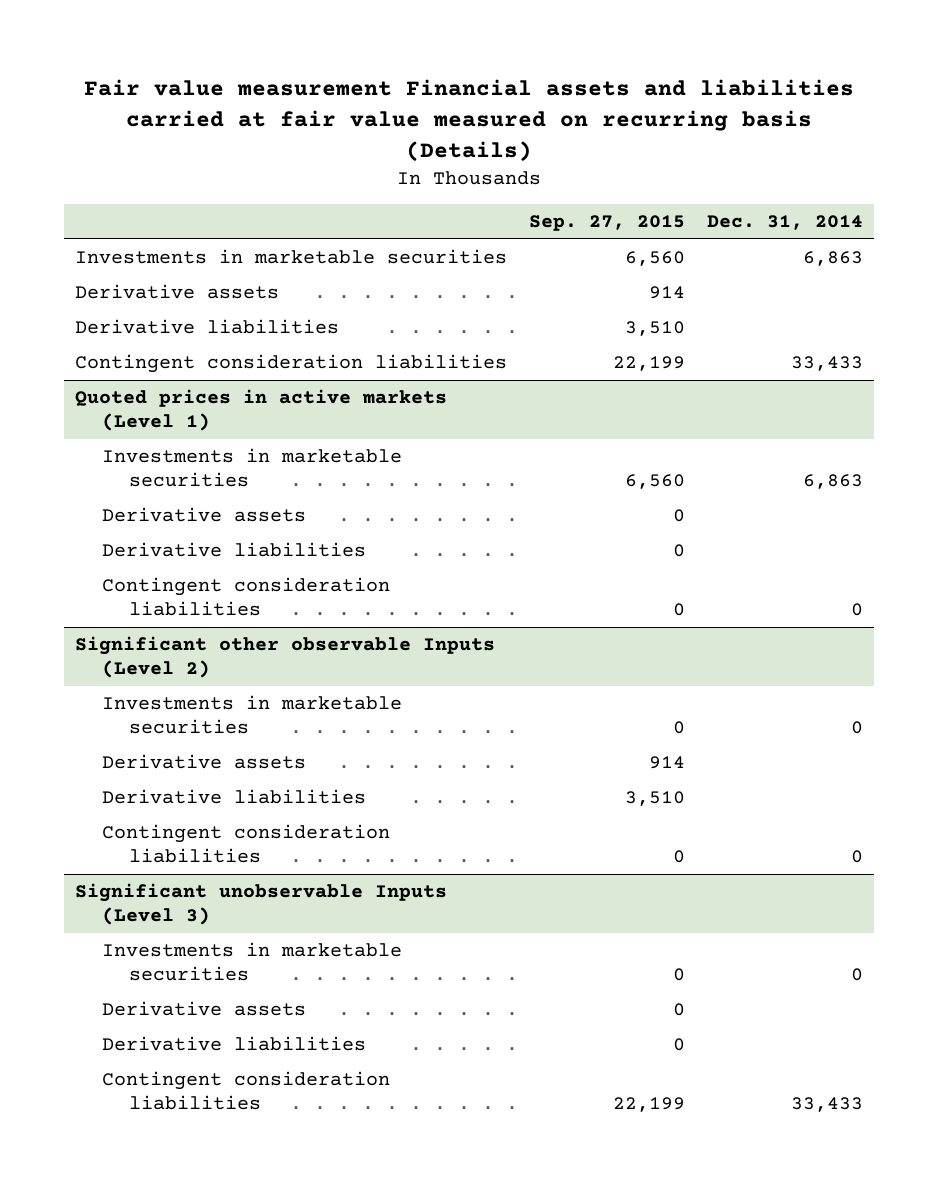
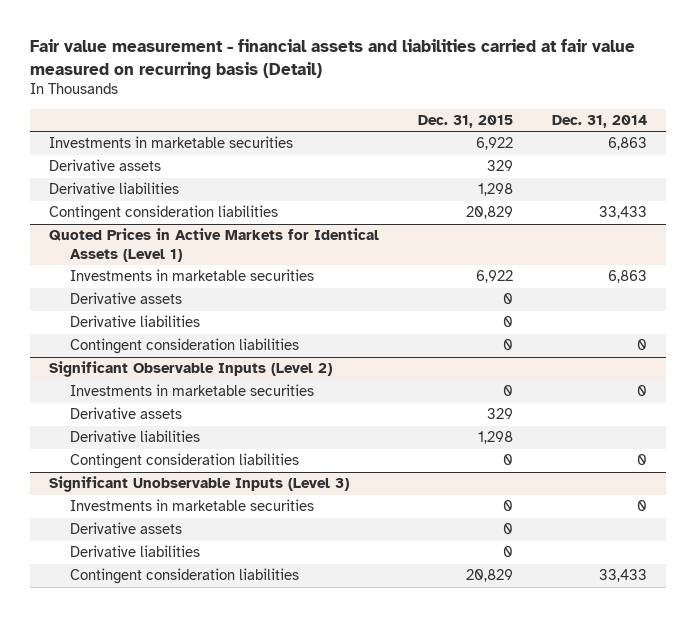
- Fair value measurement Financial assets and liabilities carried at fair value measured on recurring basis (Details)
+ Fair value measurement - financial assets and liabilities carried at fair value measured on recurring basis (Detail)
- | Sep. 27, 2015 | Dec. 31, 2014
+ | Dec. 31, 2015 | Dec. 31, 2014
- Quoted prices in active markets (Level 1)
+ Quoted Prices in Active Markets for Identical Assets (Level 1)
- Significant other observable Inputs (Level 2)
+ Significant Observable Inputs (Level 2)
- Significant unobservable Inputs (Level 3)
+ Significant Unobservable Inputs (Level 3)

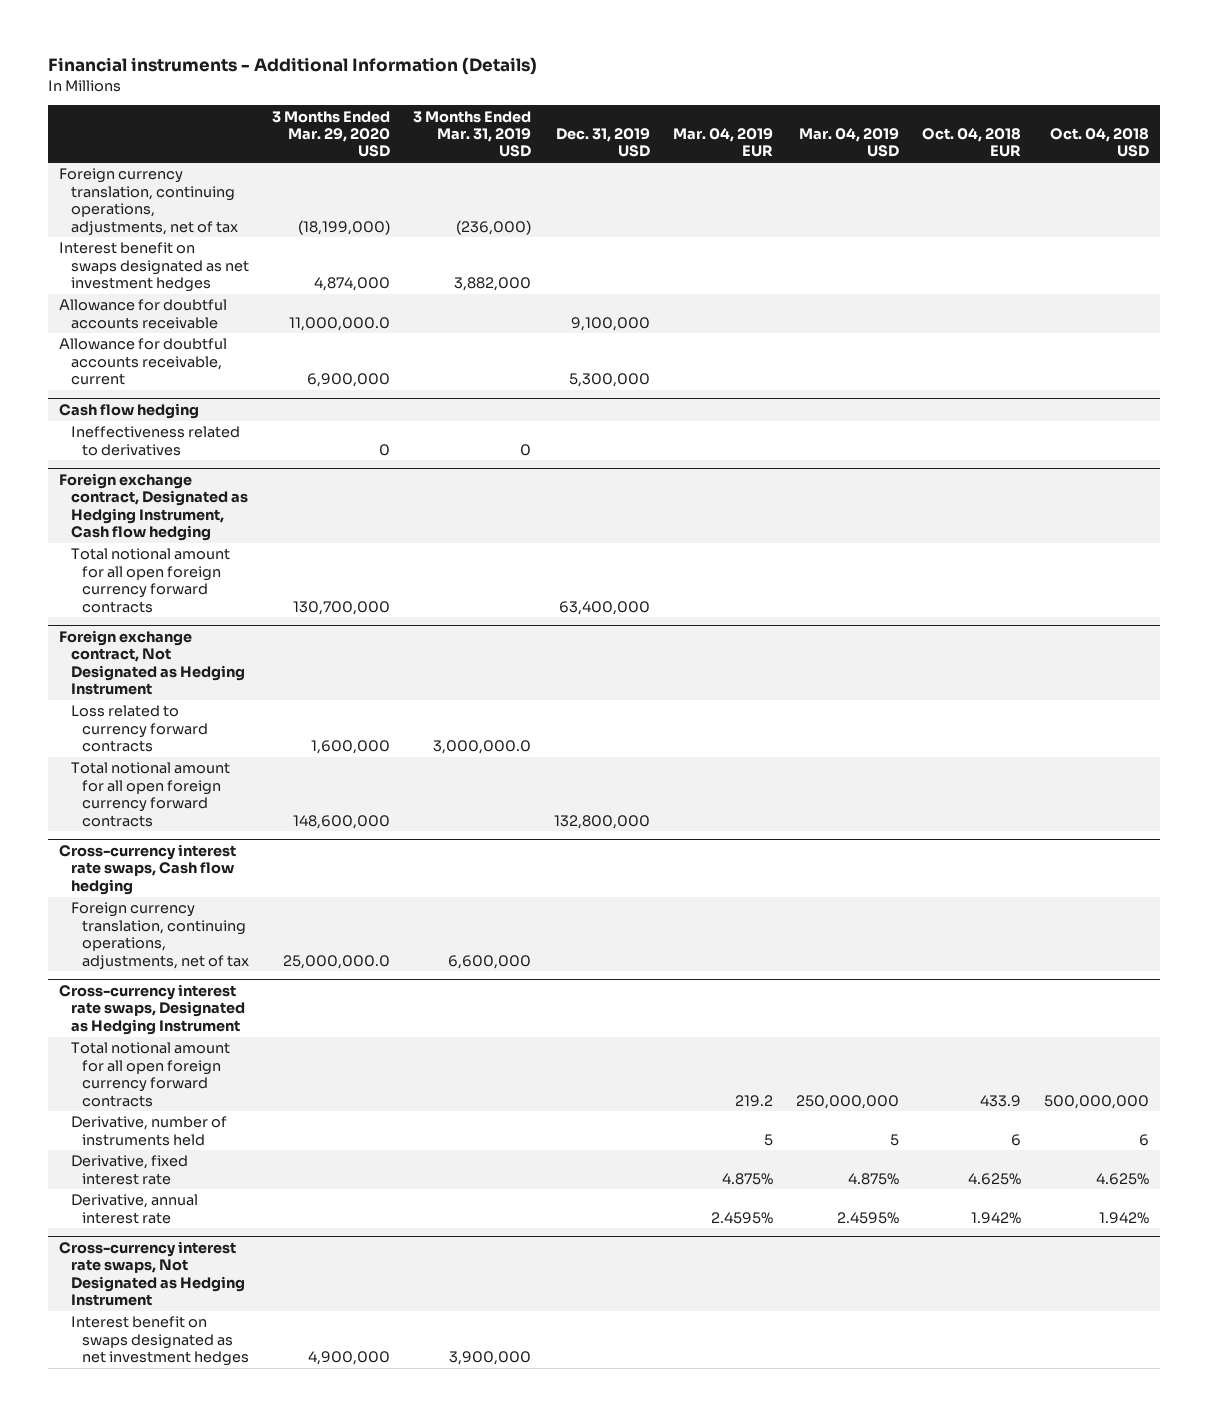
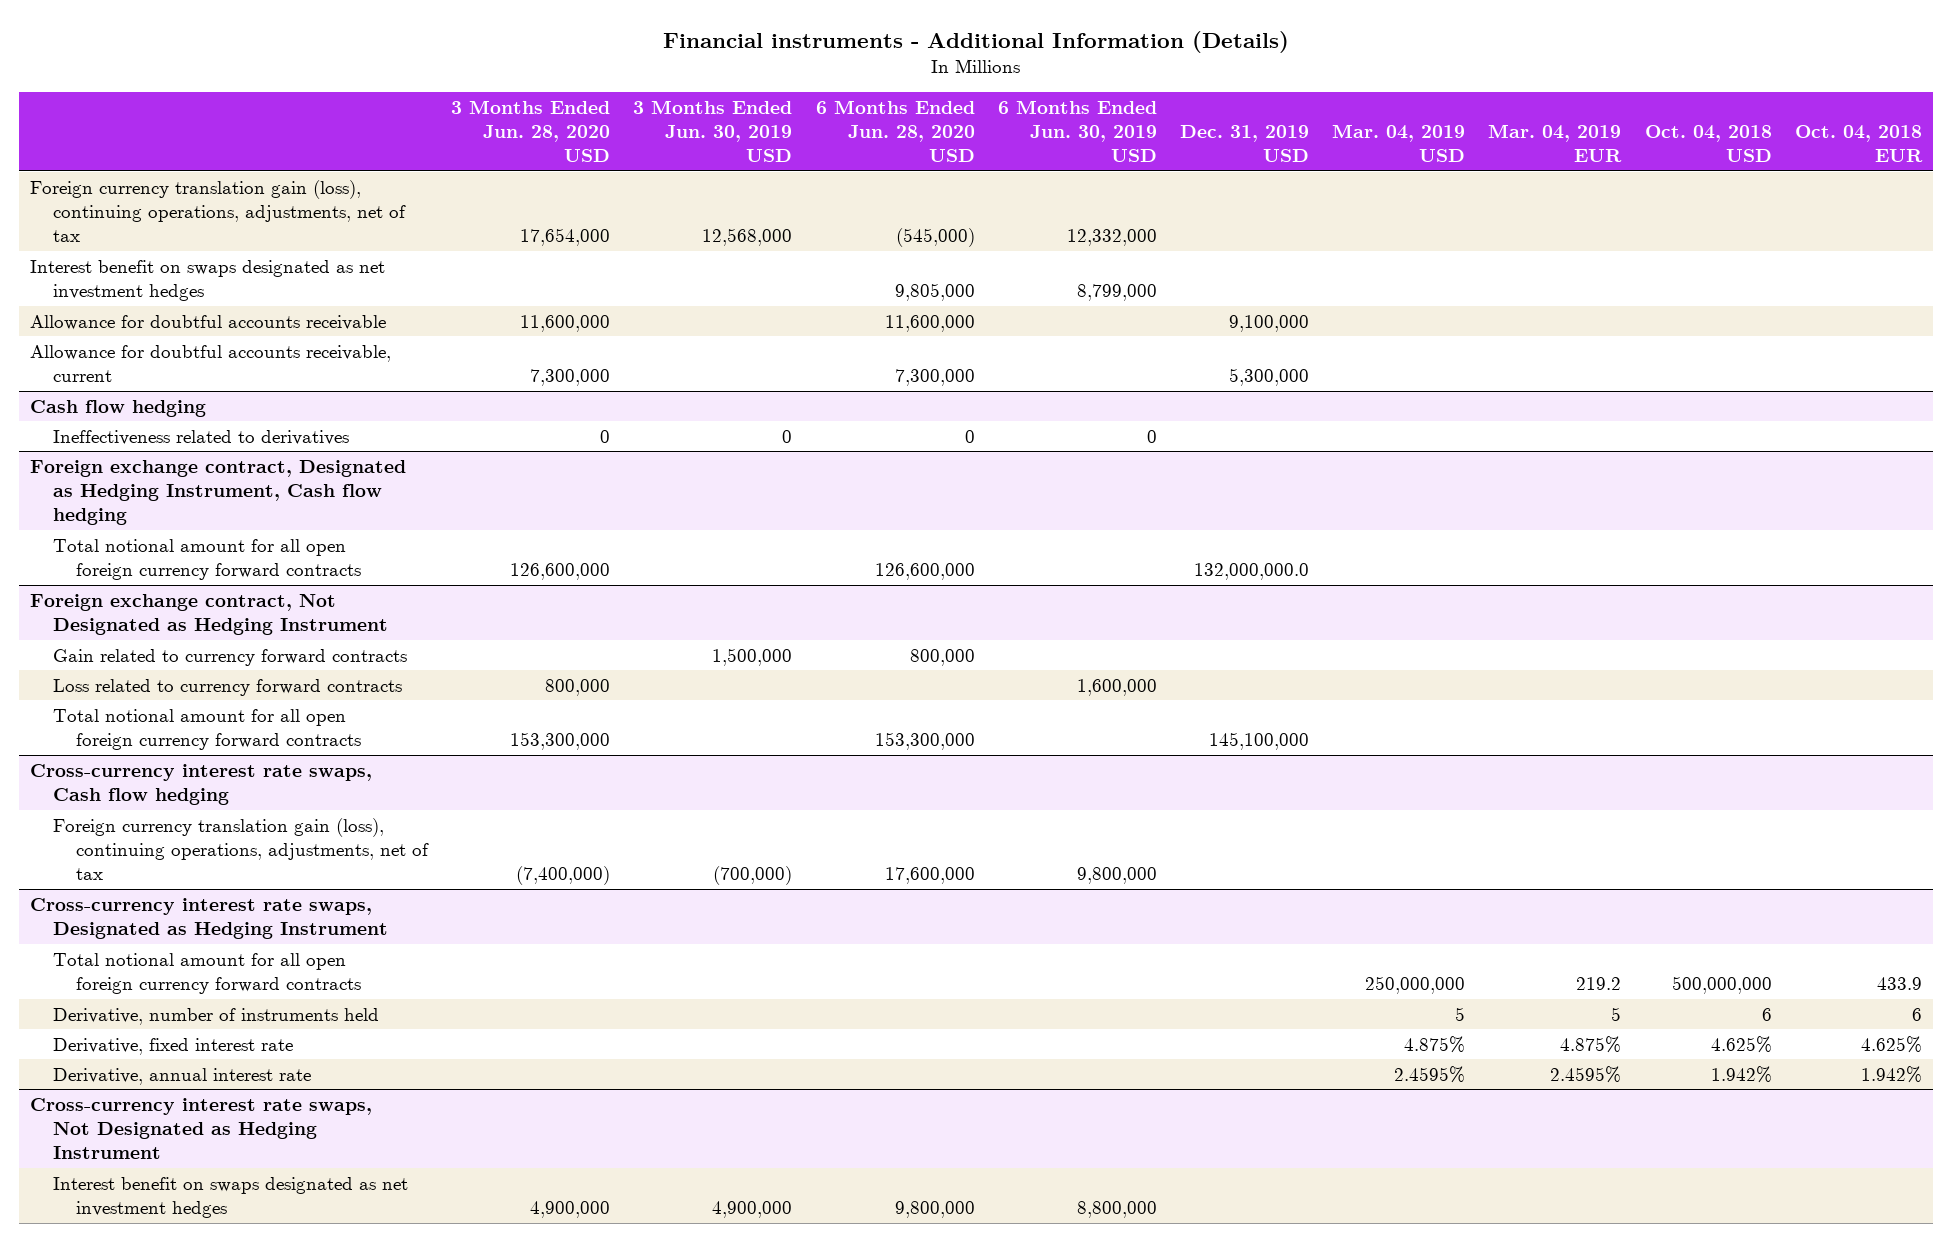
- | 3 Months Ended Mar. 29, 2020 USD | 3 Months Ended Mar. 31, 2019 USD | Dec. 31, 2019 USD | Mar. 04, 2019 EUR | Mar. 04, 2019 USD | Oct. 04, 2018 EUR | Oct. 04, 2018 USD
+ | 3 Months Ended Jun. 28, 2020 USD | 3 Months Ended Jun. 30, 2019 USD | 6 Months Ended Jun. 28, 2020 USD | 6 Months Ended Jun. 30, 2019 USD | Dec. 31, 2019 USD | Mar. 04, 2019 USD | Mar. 04, 2019 EUR | Oct. 04, 2018 USD | Oct. 04, 2018 EUR
- Foreign currency translation, continuing operations, adjustments, net of tax | (18,199,000) | (236,000) | | | | |
+ Foreign currency translation gain (loss), continuing operations, adjustments, net of tax | 17,654,000 | 12,568,000 | (545,000) | 12,332,000 | | | | |
@ Foreign exchange contract, Designated as Hedging Instrument, Cash flow hedging
- Total notional amount for all open foreign currency forward contracts | 130,700,000 | | 63,400,000 | | | |
+ Total notional amount for all open foreign currency forward contracts | 126,600,000 | | 126,600,000 | | 132,000,000.0 | | | |
@ Foreign exchange contract, Not Designated as Hedging Instrument
+ Gain related to currency forward contracts | | 1,500,000 | 800,000 | | | | | |
- Total notional amount for all open foreign currency forward contracts | 148,600,000 | | 132,800,000 | | | |
+ Total notional amount for all open foreign currency forward contracts | 153,300,000 | | 153,300,000 | | 145,100,000 | | | |
@ Cross-currency interest rate swaps, Cash flow hedging
- Foreign currency translation, continuing operations, adjustments, net of tax | 25,000,000.0 | 6,600,000 | | | | |
+ Foreign currency translation gain (loss), continuing operations, adjustments, net of tax | (7,400,000) | (700,000) | 17,600,000 | 9,800,000 | | | | |

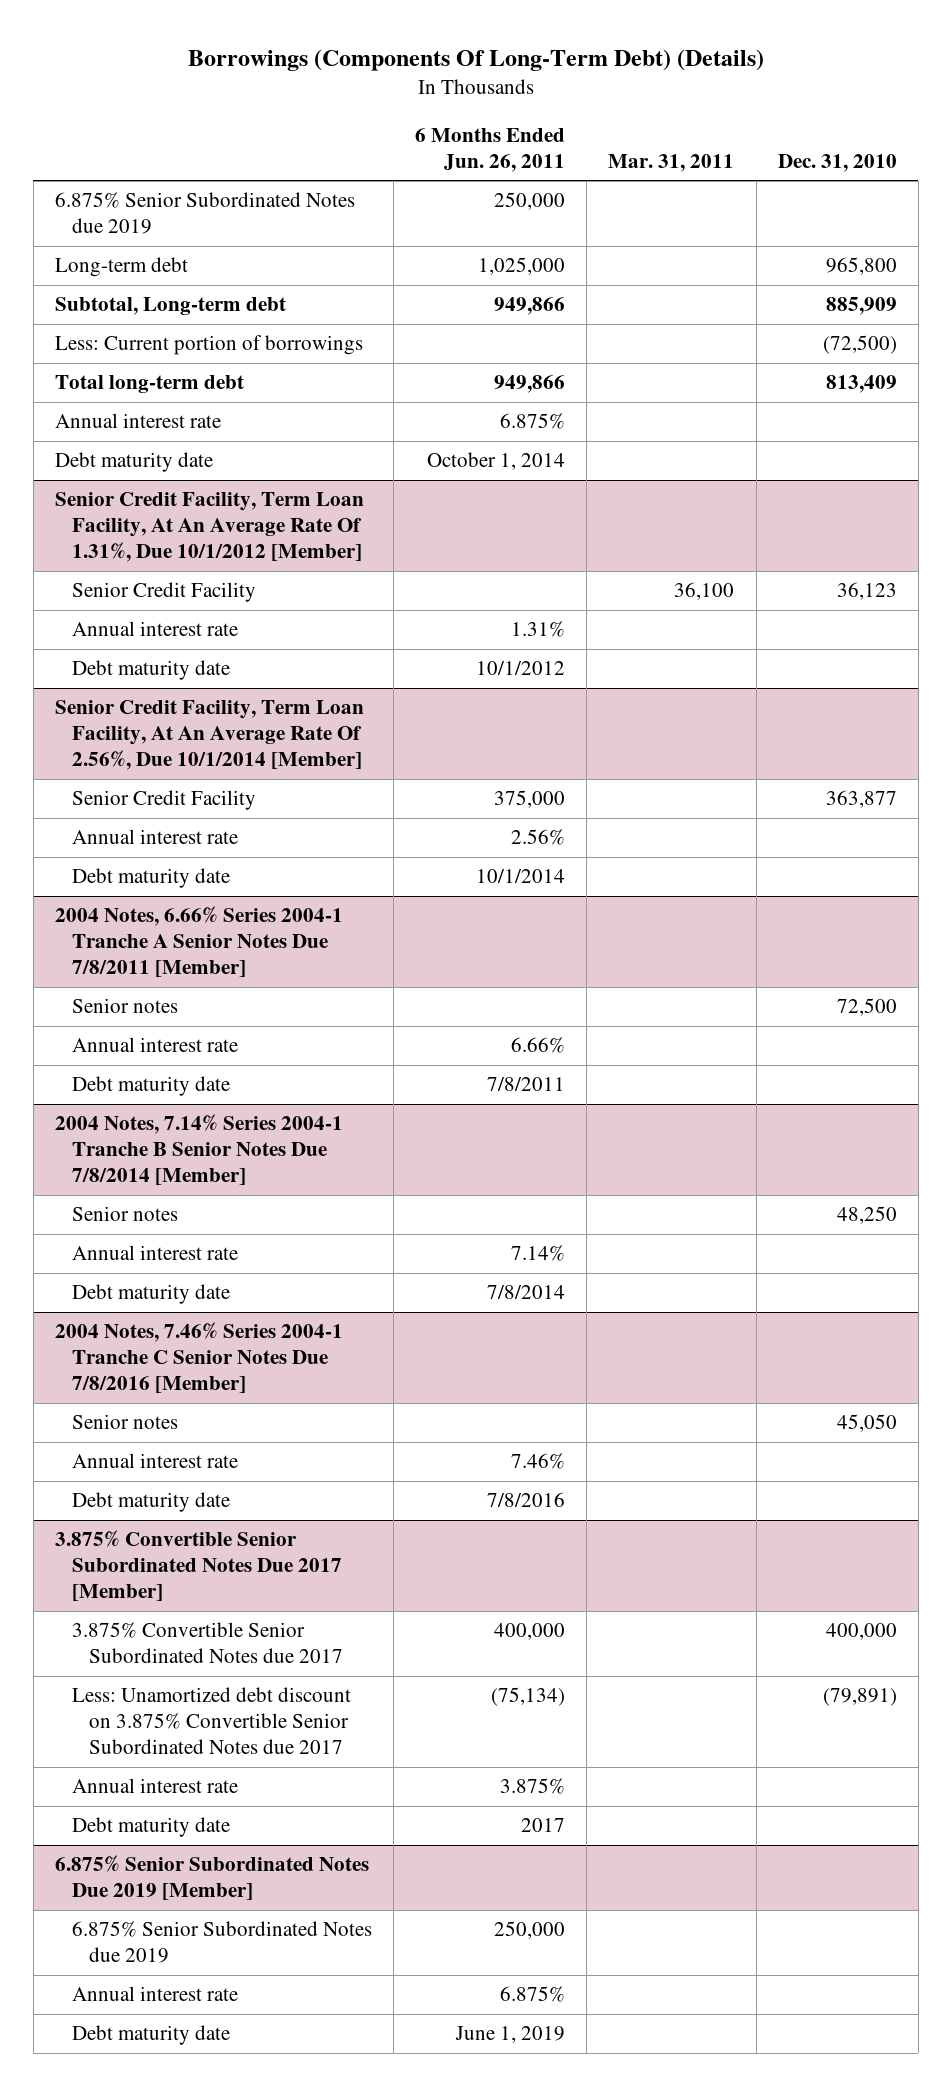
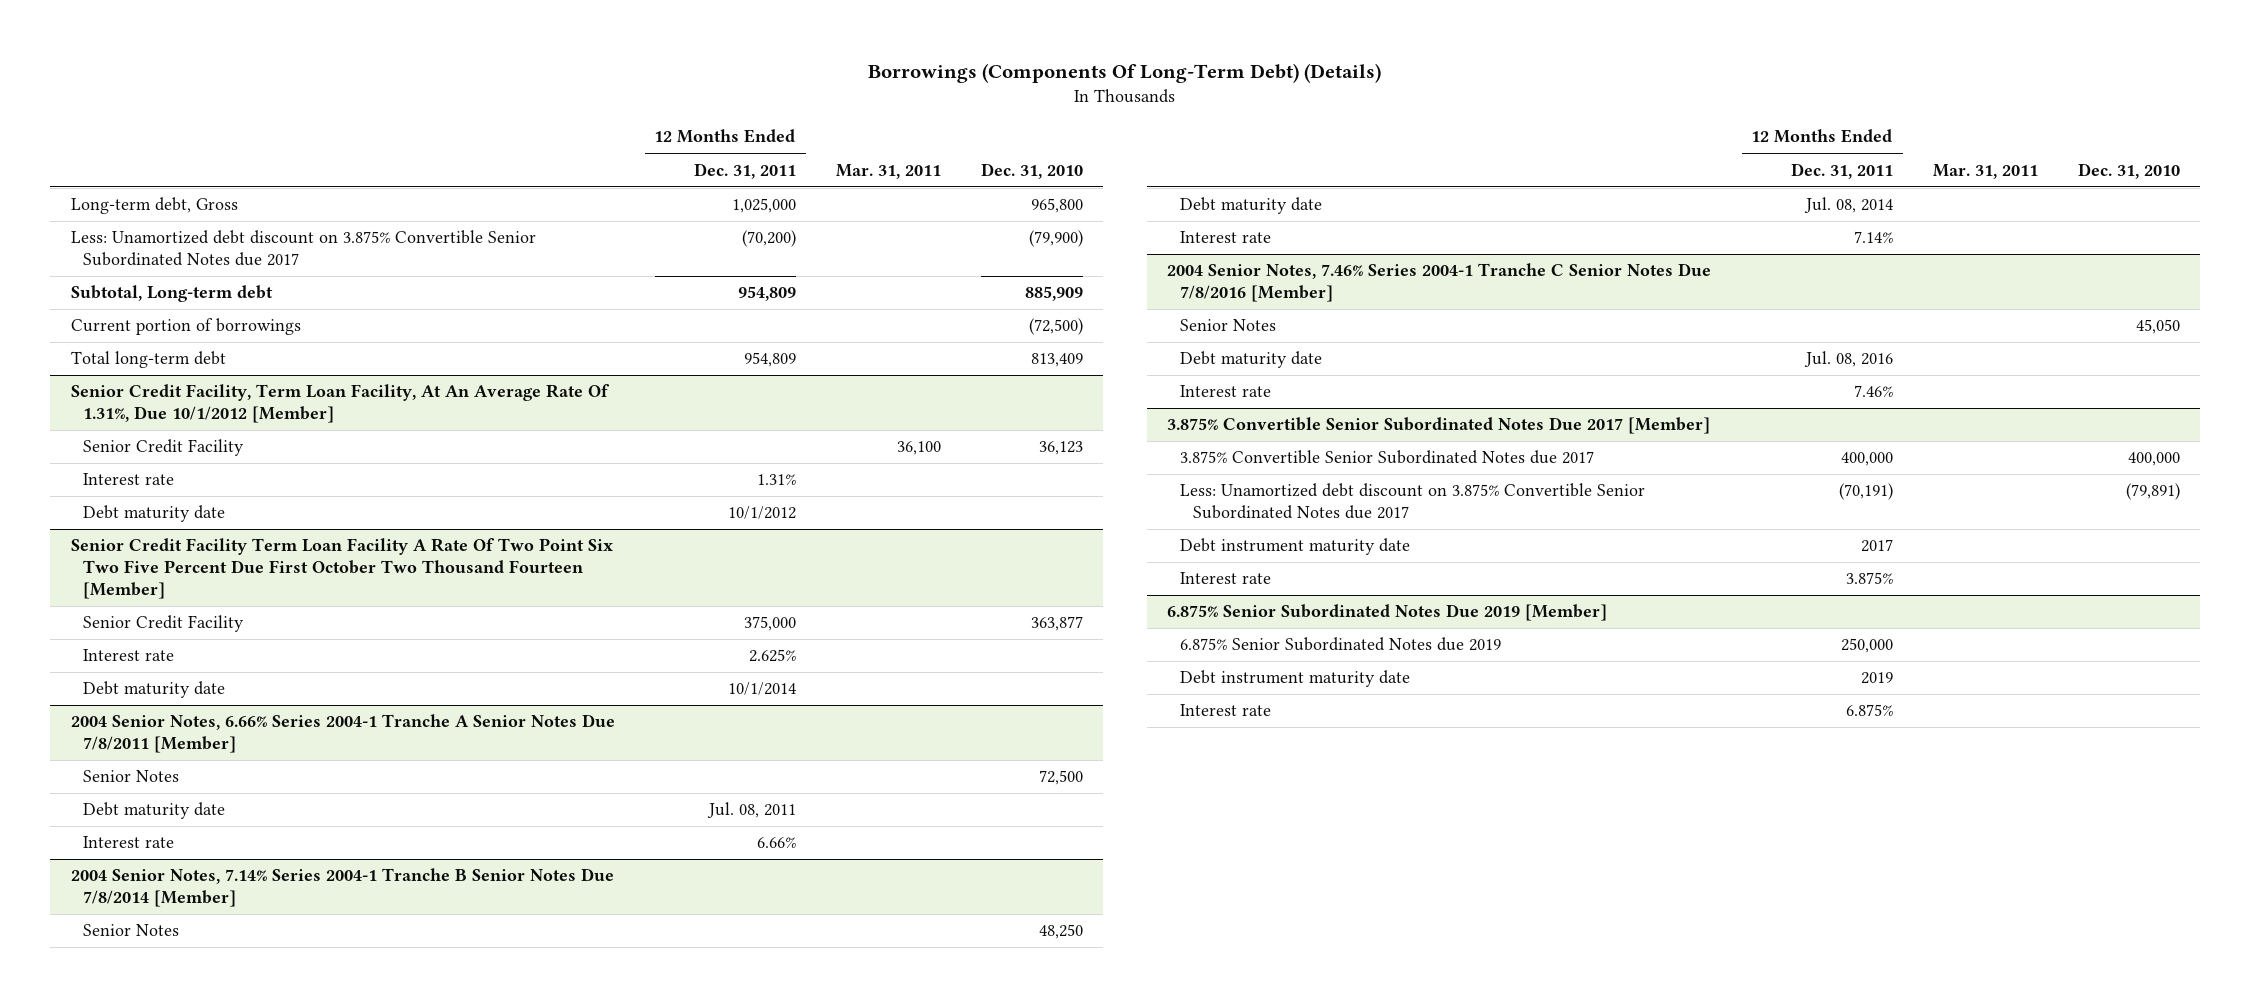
- | 6 Months Ended Jun. 26, 2011 | Mar. 31, 2011 | Dec. 31, 2010
+ | 12 Months Ended Dec. 31, 2011 | Mar. 31, 2011 | Dec. 31, 2010
- 6.875% Senior Subordinated Notes due 2019 | 250,000 | |
- Long-term debt | 1,025,000 | | 965,800
+ Long-term debt, Gross | 1,025,000 | | 965,800
+ Less: Unamortized debt discount on 3.875% Convertible Senior Subordinated Notes due 2017 | (70,200) | | (79,900)
- Less: Current portion of borrowings | | | (72,500)
+ Current portion of borrowings | | | (72,500)
- Annual interest rate | 6.875% | |
- Debt maturity date | October 1, 2014 | |
@ Senior Credit Facility, Term Loan Facility, At An Average Rate Of 1.31%, Due 10/1/2012 [Member]
- Annual interest rate | 1.31% | |
+ Interest rate | 1.31% | |
- Senior Credit Facility, Term Loan Facility, At An Average Rate Of 2.56%, Due 10/1/2014 [Member]
+ Senior Credit Facility Term Loan Facility A Rate Of Two Point Six Two Five Percent Due First October Two Thousand Fourteen [Member]
- Annual interest rate | 2.56% | |
+ Interest rate | 2.625% | |
- 2004 Notes, 6.66% Series 2004-1 Tranche A Senior Notes Due 7/8/2011 [Member]
- Senior notes | | | 72,500
- Annual interest rate | 6.66% | |
+ 2004 Senior Notes, 6.66% Series 2004-1 Tranche A Senior Notes Due 7/8/2011 [Member]
+ Senior Notes | | | 72,500
- 2004 Notes, 7.14% Series 2004-1 Tranche B Senior Notes Due 7/8/2014 [Member]
- Senior notes | | | 48,250
- Annual interest rate | 7.14% | |
+ Interest rate | 6.66% | |
+ 2004 Senior Notes, 7.14% Series 2004-1 Tranche B Senior Notes Due 7/8/2014 [Member]
+ Senior Notes | | | 48,250
- 2004 Notes, 7.46% Series 2004-1 Tranche C Senior Notes Due 7/8/2016 [Member]
- Senior notes | | | 45,050
- Annual interest rate | 7.46% | |
+ Interest rate | 7.14% | |
+ 2004 Senior Notes, 7.46% Series 2004-1 Tranche C Senior Notes Due 7/8/2016 [Member]
+ Senior Notes | | | 45,050
+ Interest rate | 7.46% | |
@ 3.875% Convertible Senior Subordinated Notes Due 2017 [Member]
- Annual interest rate | 3.875% | |
- Debt maturity date | 2017 | |
+ Debt instrument maturity date | 2017 | |
+ Interest rate | 3.875% | |
@ 6.875% Senior Subordinated Notes Due 2019 [Member]
- Annual interest rate | 6.875% | |
- Debt maturity date | June 1, 2019 | |
+ Debt instrument maturity date | 2019 | |
+ Interest rate | 6.875% | |

